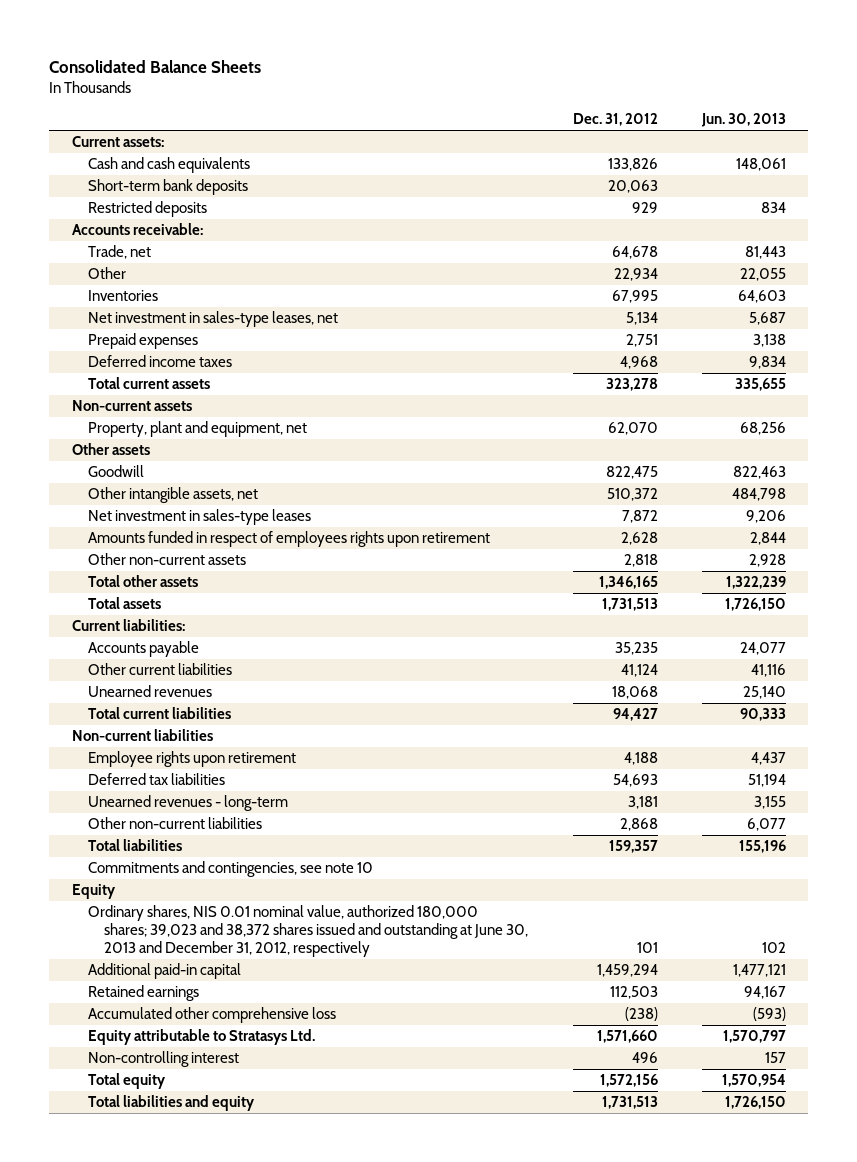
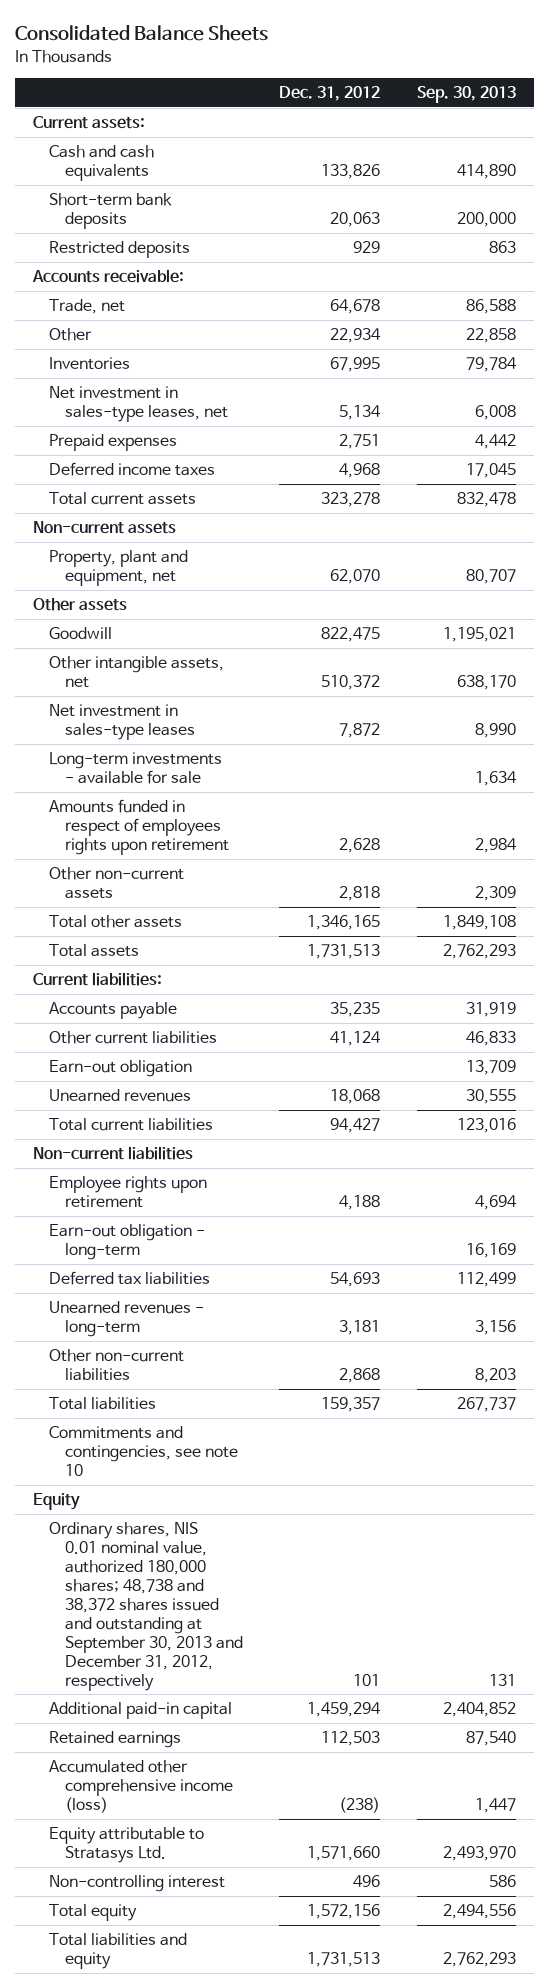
- | Dec. 31, 2012 | Jun. 30, 2013
+ | Dec. 31, 2012 | Sep. 30, 2013
+ Long-term investments - available for sale | | 1,634
+ Earn-out obligation | | 13,709
+ Earn-out obligation - long-term | | 16,169
- Ordinary shares, NIS 0.01 nominal value, authorized 180,000 shares; 39,023 and 38,372 shares issued and outstanding at June 30, 2013 and December 31, 2012, respectively | 101 | 102
+ Ordinary shares, NIS 0.01 nominal value, authorized 180,000 shares; 48,738 and 38,372 shares issued and outstanding at September 30, 2013 and December 31, 2012, respectively | 101 | 131
- Accumulated other comprehensive loss | (238) | (593)
+ Accumulated other comprehensive income (loss) | (238) | 1,447

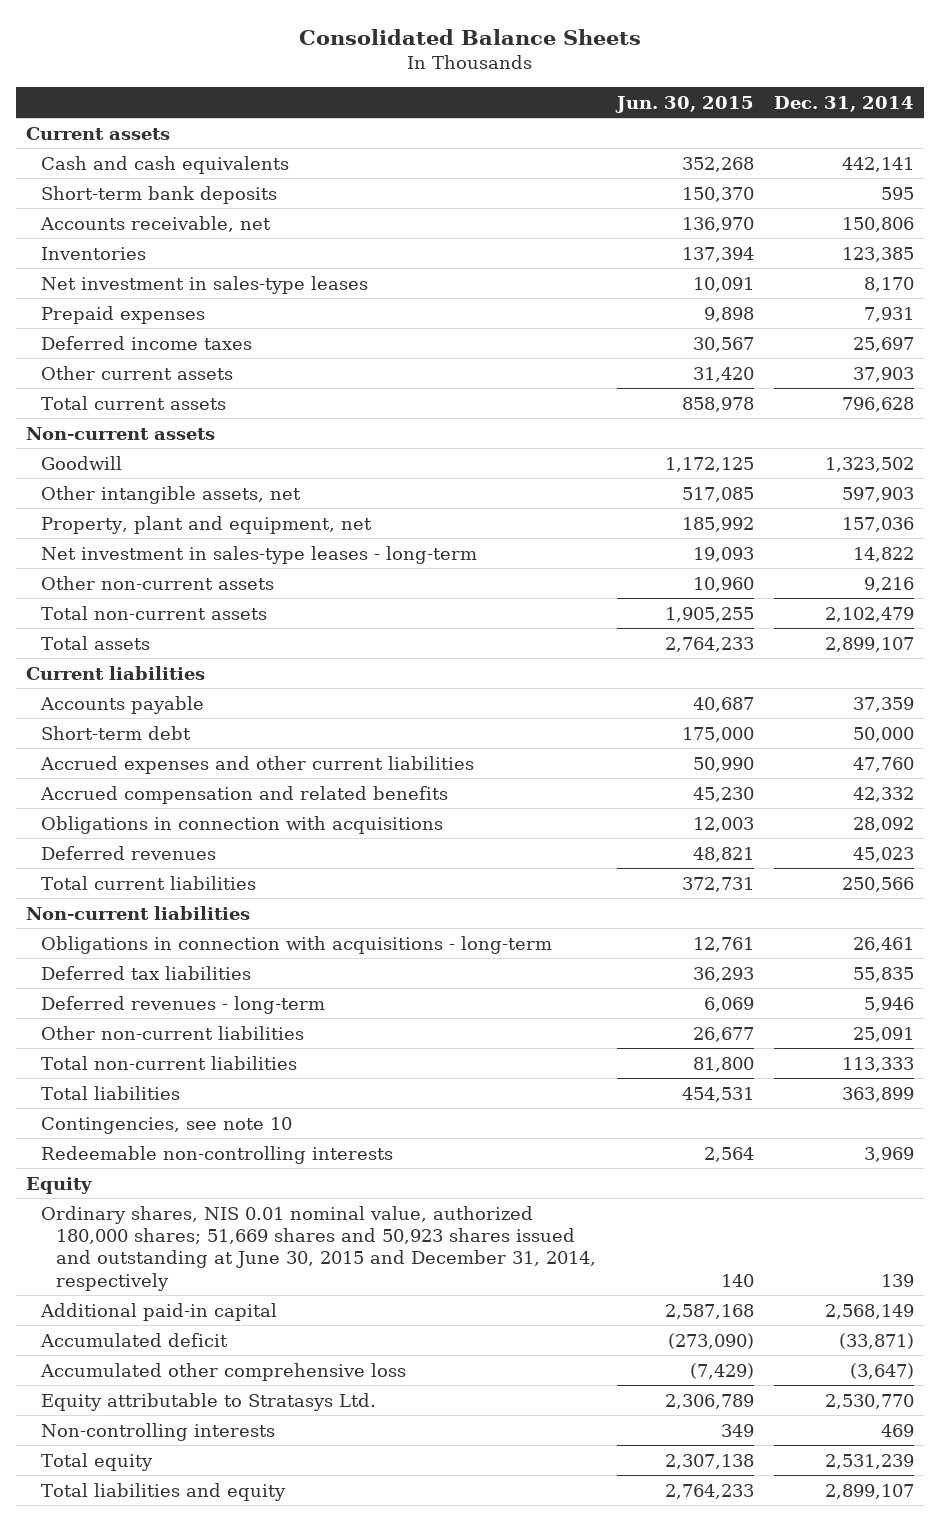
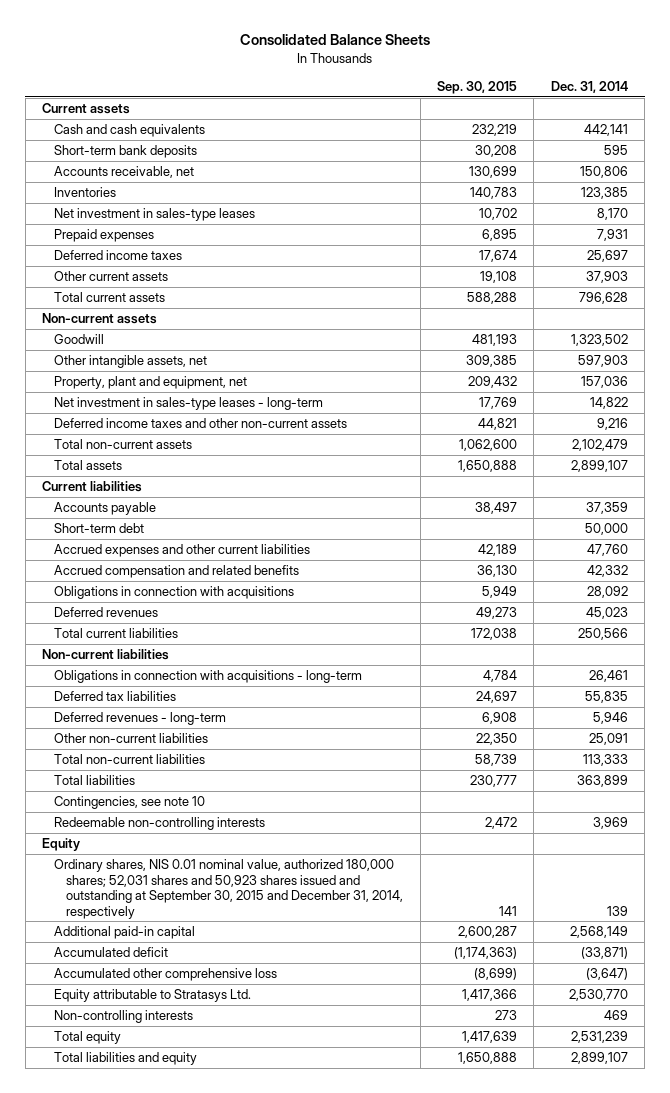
- | Jun. 30, 2015 | Dec. 31, 2014
+ | Sep. 30, 2015 | Dec. 31, 2014
- Other non-current assets | 10,960 | 9,216
+ Deferred income taxes and other non-current assets | 44,821 | 9,216
- Ordinary shares, NIS 0.01 nominal value, authorized 180,000 shares; 51,669 shares and 50,923 shares issued and outstanding at June 30, 2015 and December 31, 2014, respectively | 140 | 139
+ Ordinary shares, NIS 0.01 nominal value, authorized 180,000 shares; 52,031 shares and 50,923 shares issued and outstanding at September 30, 2015 and December 31, 2014, respectively | 141 | 139

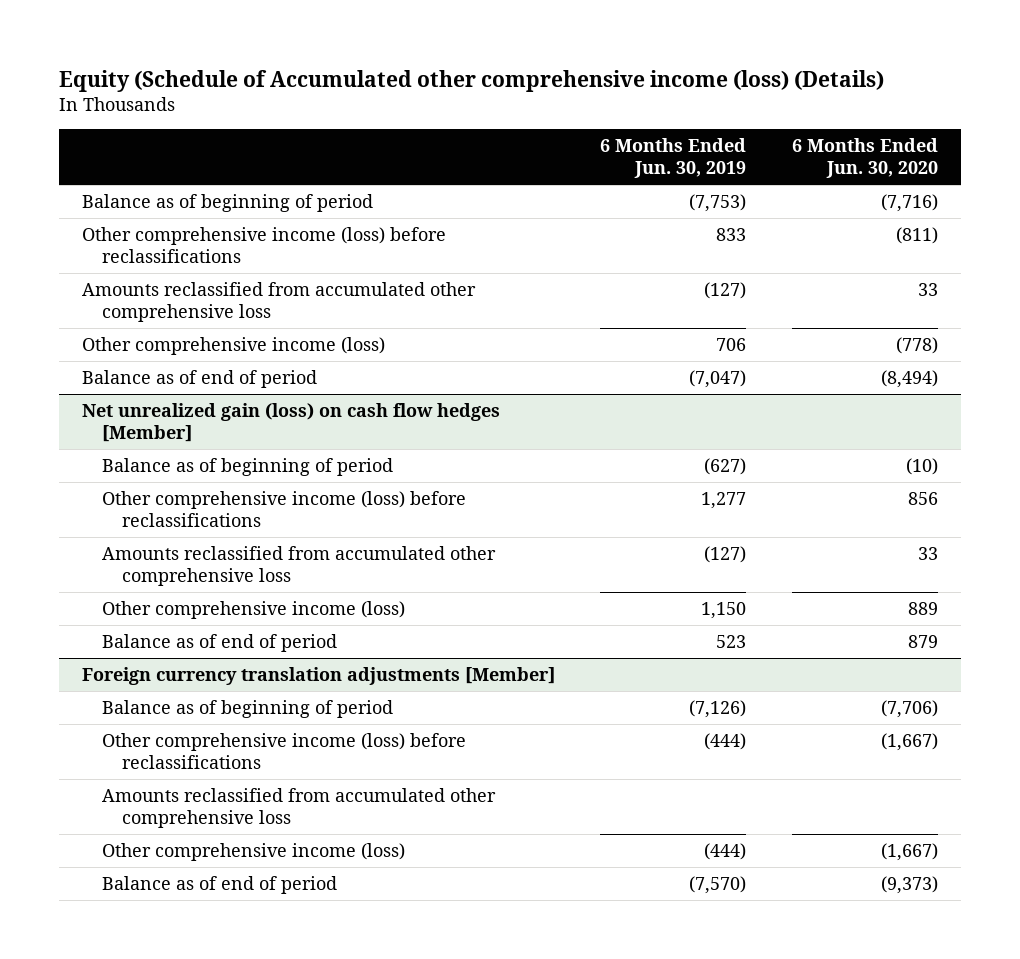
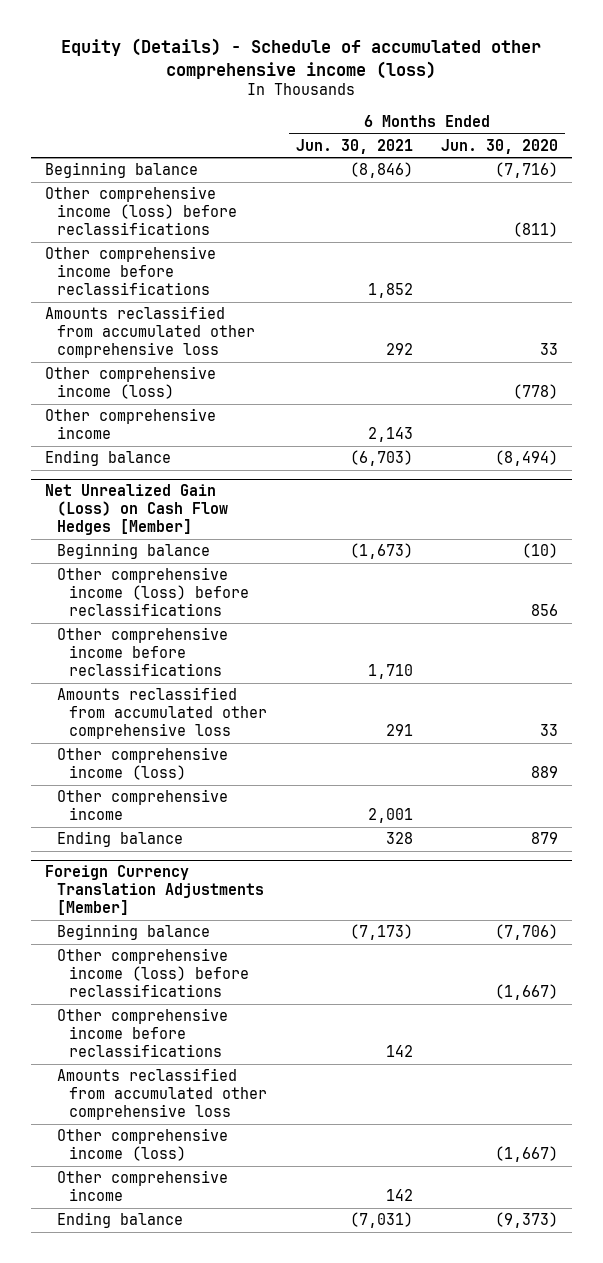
- Equity (Schedule of Accumulated other comprehensive income (loss) (Details)
+ Equity (Details) - Schedule of accumulated other comprehensive income (loss)
- | 6 Months Ended Jun. 30, 2019 | 6 Months Ended Jun. 30, 2020
+ | 6 Months Ended Jun. 30, 2021 | 6 Months Ended Jun. 30, 2020
- Balance as of beginning of period | (7,753) | (7,716)
+ Beginning balance | (8,846) | (7,716)
+ Other comprehensive income before reclassifications | 1,852 |
- Balance as of end of period | (7,047) | (8,494)
- Net unrealized gain (loss) on cash flow hedges [Member]
- Balance as of beginning of period | (627) | (10)
+ Other comprehensive income | 2,143 |
+ Ending balance | (6,703) | (8,494)
+ Net Unrealized Gain (Loss) on Cash Flow Hedges [Member]
+ Beginning balance | (1,673) | (10)
+ Other comprehensive income before reclassifications | 1,710 |
- Balance as of end of period | 523 | 879
- Foreign currency translation adjustments [Member]
- Balance as of beginning of period | (7,126) | (7,706)
+ Other comprehensive income | 2,001 |
+ Ending balance | 328 | 879
+ Foreign Currency Translation Adjustments [Member]
+ Beginning balance | (7,173) | (7,706)
+ Other comprehensive income before reclassifications | 142 |
- Balance as of end of period | (7,570) | (9,373)
+ Other comprehensive income | 142 |
+ Ending balance | (7,031) | (9,373)

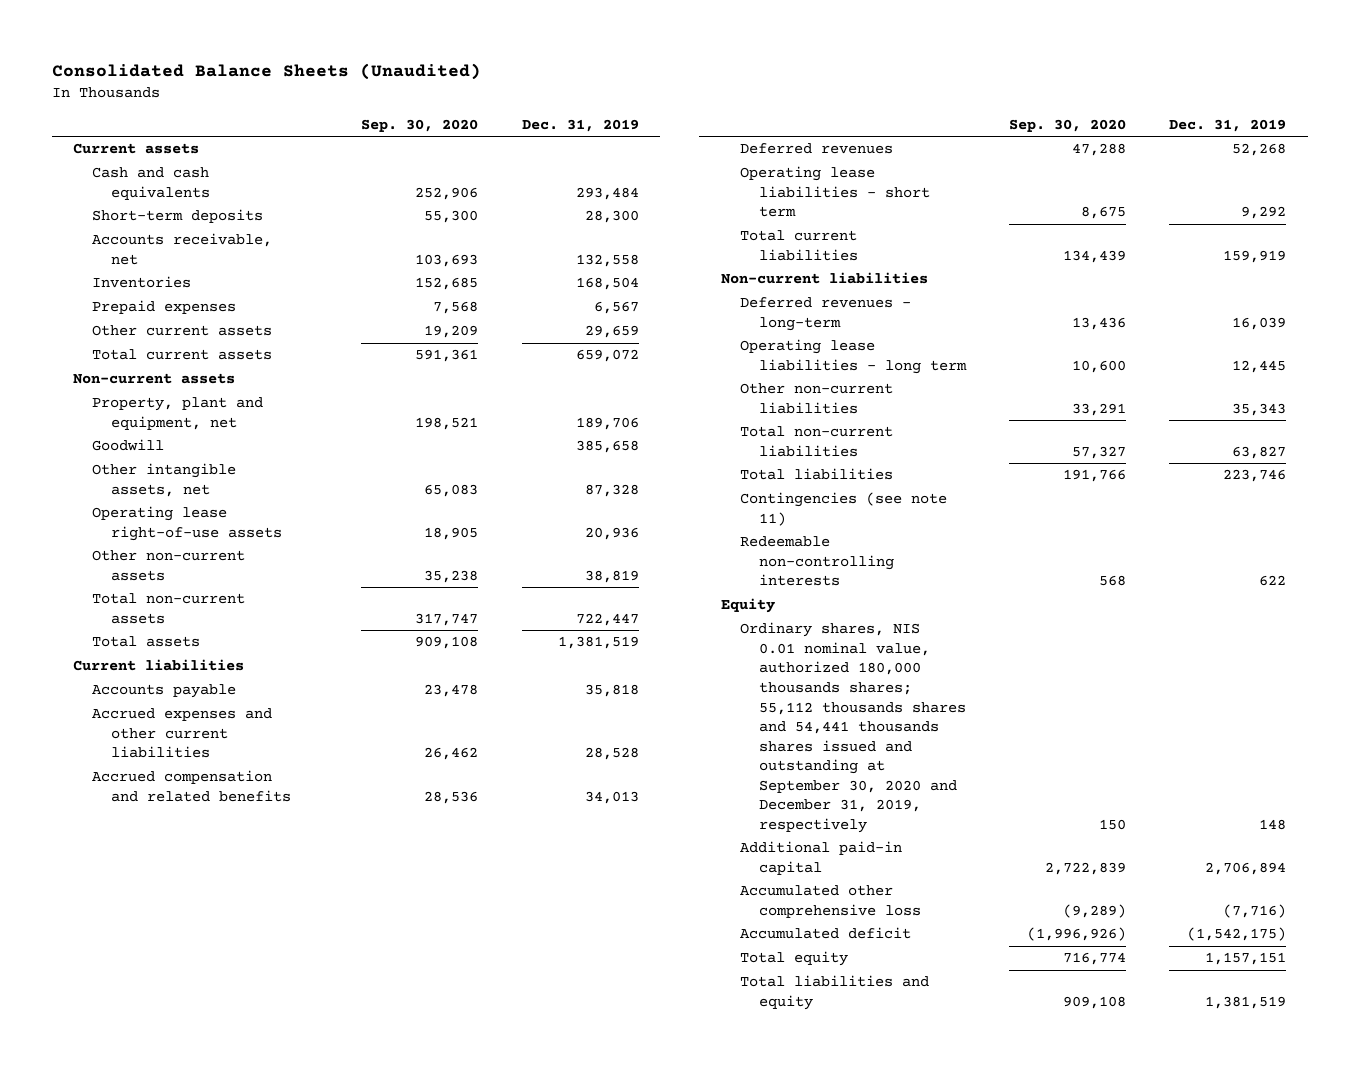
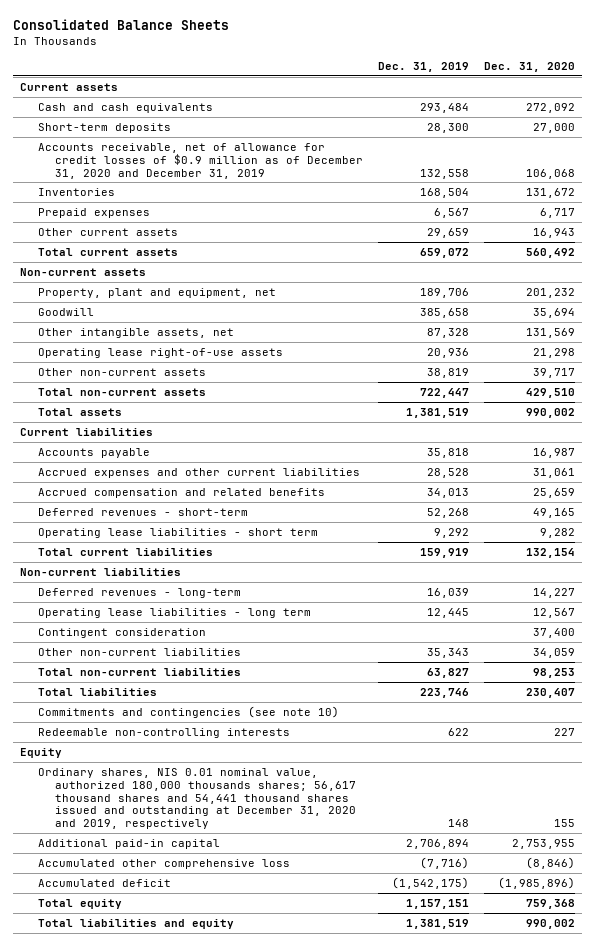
- Consolidated Balance Sheets (Unaudited)
+ Consolidated Balance Sheets
- | Sep. 30, 2020 | Dec. 31, 2019
+ | Dec. 31, 2019 | Dec. 31, 2020
- Accounts receivable, net | 103,693 | 132,558
+ Accounts receivable, net of allowance for credit losses of $0.9 million as of December 31, 2020 and December 31, 2019 | 132,558 | 106,068
- Deferred revenues | 47,288 | 52,268
+ Deferred revenues - short-term | 52,268 | 49,165
+ Contingent consideration | | 37,400
- Contingencies (see note 11)
+ Commitments and contingencies (see note 10)
- Ordinary shares, NIS 0.01 nominal value, authorized 180,000 thousands shares; 55,112 thousands shares and 54,441 thousands shares issued and outstanding at September 30, 2020 and December 31, 2019, respectively | 150 | 148
+ Ordinary shares, NIS 0.01 nominal value, authorized 180,000 thousands shares; 56,617 thousand shares and 54,441 thousand shares issued and outstanding at December 31, 2020 and 2019, respectively | 148 | 155

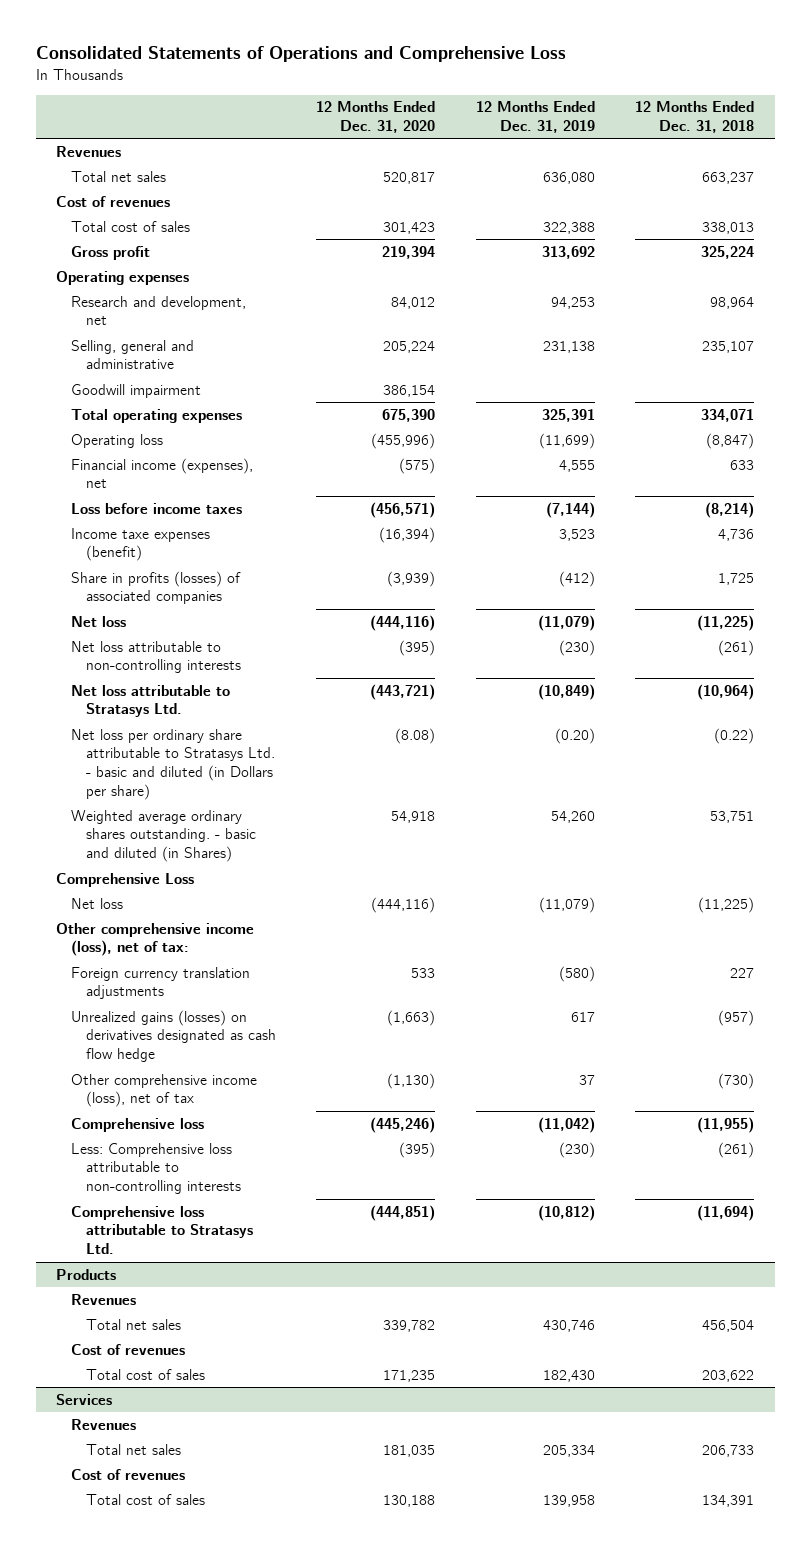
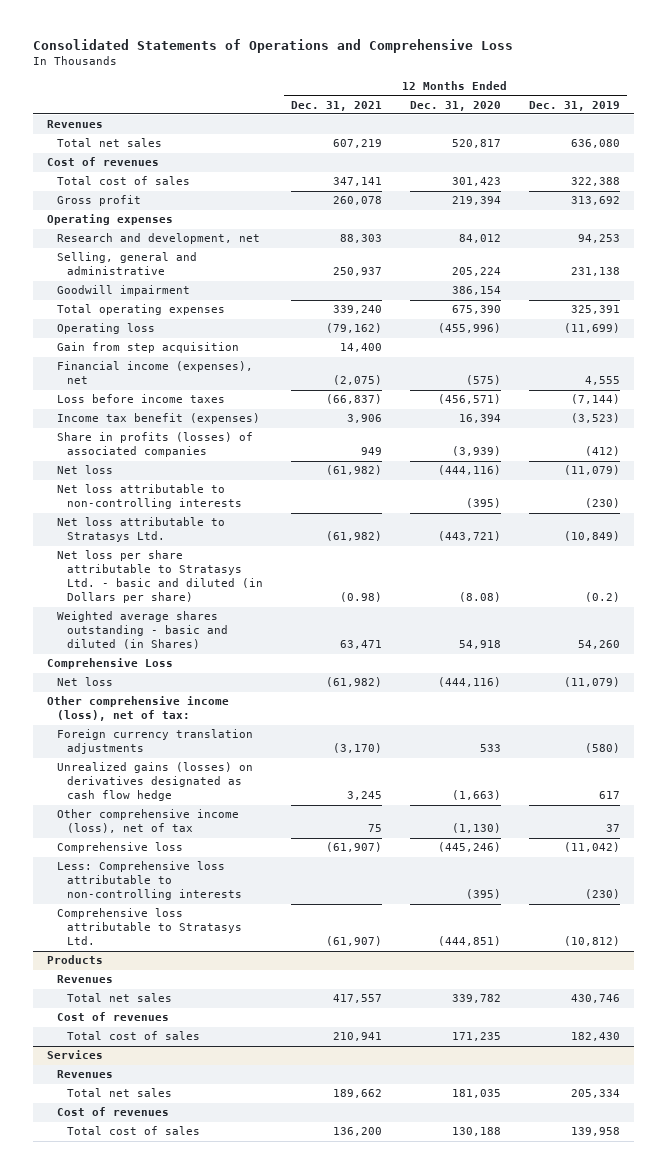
- | 12 Months Ended Dec. 31, 2020 | 12 Months Ended Dec. 31, 2019 | 12 Months Ended Dec. 31, 2018
+ | 12 Months Ended Dec. 31, 2021 | 12 Months Ended Dec. 31, 2020 | 12 Months Ended Dec. 31, 2019
+ Gain from step acquisition | 14,400 | |
- Income taxe expenses (benefit) | (16,394) | 3,523 | 4,736
+ Income tax benefit (expenses) | 3,906 | 16,394 | (3,523)
- Net loss per ordinary share attributable to Stratasys Ltd. - basic and diluted (in Dollars per share) | (8.08) | (0.20) | (0.22)
- Weighted average ordinary shares outstanding. - basic and diluted (in Shares) | 54,918 | 54,260 | 53,751
+ Net loss per share attributable to Stratasys Ltd. - basic and diluted (in Dollars per share) | (0.98) | (8.08) | (0.2)
+ Weighted average shares outstanding - basic and diluted (in Shares) | 63,471 | 54,918 | 54,260

